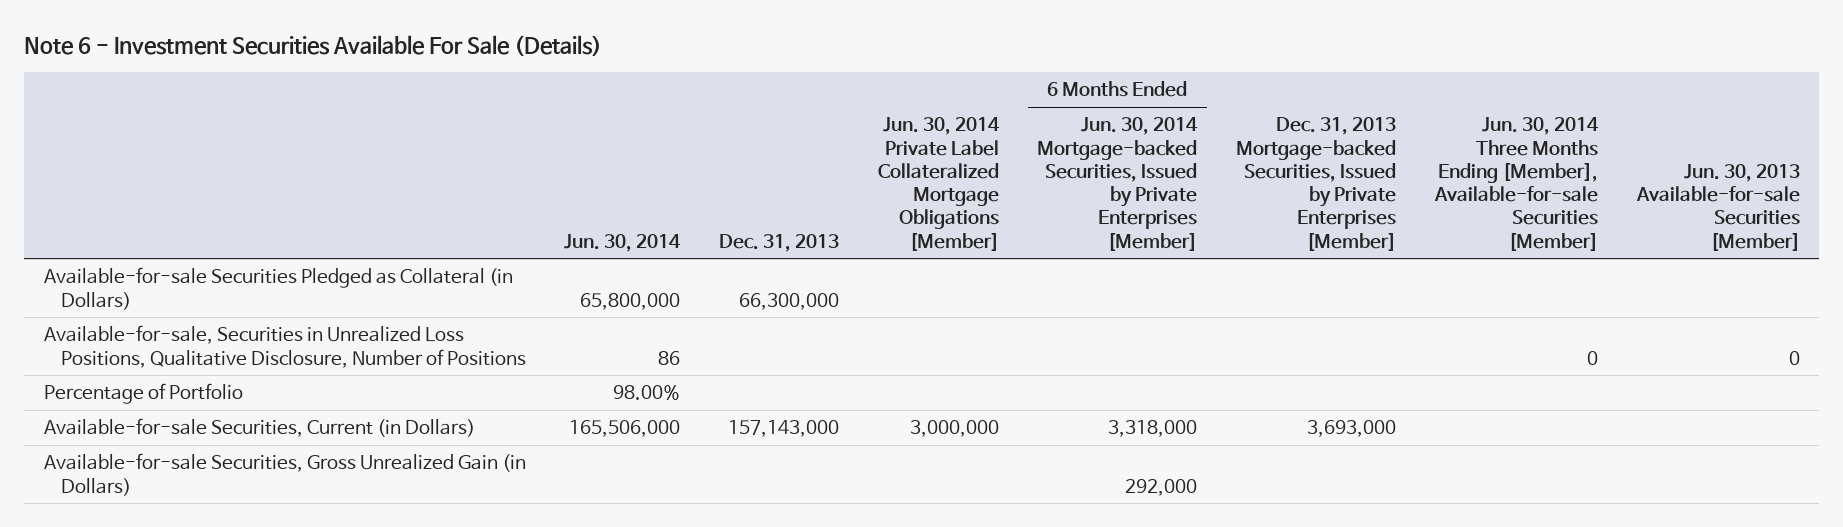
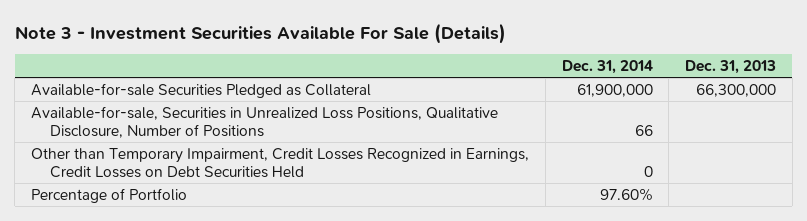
- Note 6 - Investment Securities Available For Sale (Details)
+ Note 3 - Investment Securities Available For Sale (Details)
- | Jun. 30, 2014 | Dec. 31, 2013 | Jun. 30, 2014 Private Label Collateralized Mortgage Obligations [Member] | 6 Months Ended Jun. 30, 2014 Mortgage-backed Securities, Issued by Private Enterprises [Member] | Dec. 31, 2013 Mortgage-backed Securities, Issued by Private Enterprises [Member] | Jun. 30, 2014 Three Months Ending [Member], Available-for-sale Securities [Member] | Jun. 30, 2013 Available-for-sale Securities [Member]
+ | Dec. 31, 2014 | Dec. 31, 2013
- Available-for-sale Securities Pledged as Collateral (in Dollars) | 65,800,000 | 66,300,000 | | | | |
+ Available-for-sale Securities Pledged as Collateral | 61,900,000 | 66,300,000
+ Other than Temporary Impairment, Credit Losses Recognized in Earnings, Credit Losses on Debt Securities Held | 0 |
- Available-for-sale Securities, Current (in Dollars) | 165,506,000 | 157,143,000 | 3,000,000 | 3,318,000 | 3,693,000 | |
- Available-for-sale Securities, Gross Unrealized Gain (in Dollars) | | | | 292,000 | | |

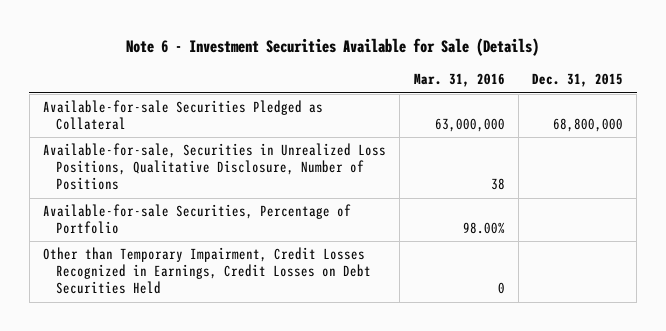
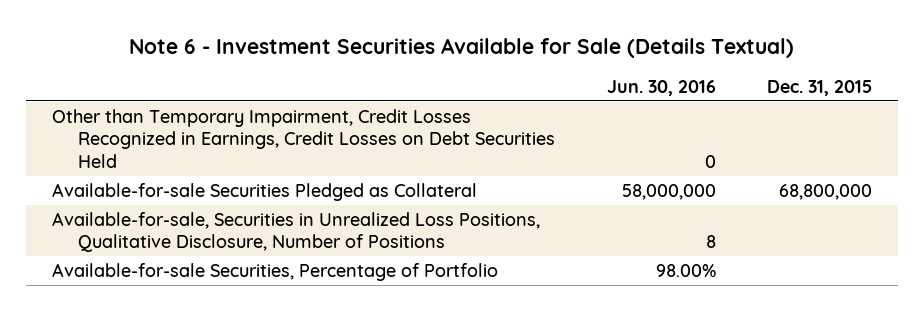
- Note 6 - Investment Securities Available for Sale (Details)
+ Note 6 - Investment Securities Available for Sale (Details Textual)
- | Mar. 31, 2016 | Dec. 31, 2015
+ | Jun. 30, 2016 | Dec. 31, 2015
moved up: Other than Temporary Impairment, Credit Losses Recognized in Earnings, Credit Losses on Debt Securities Held | 0 |

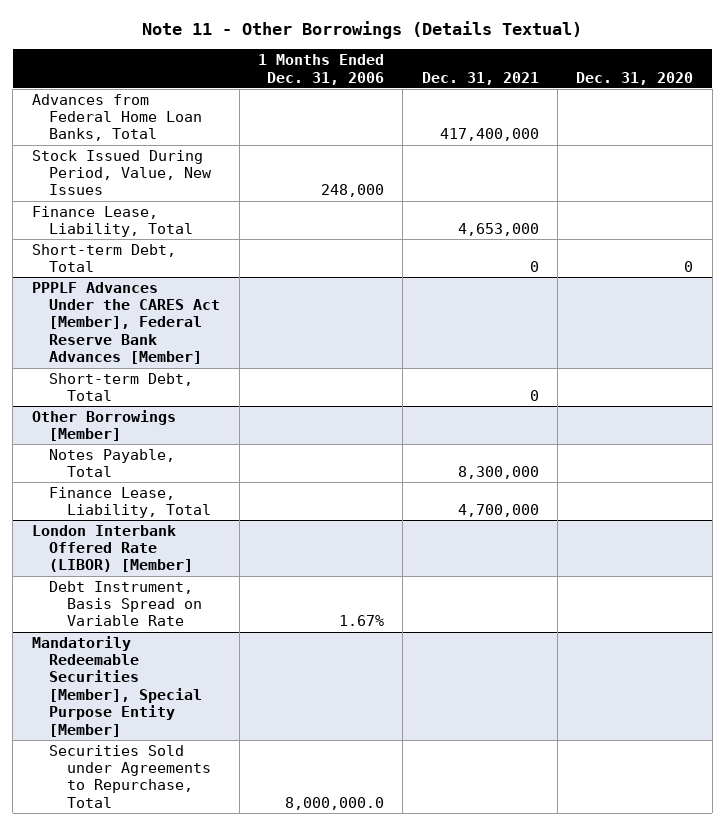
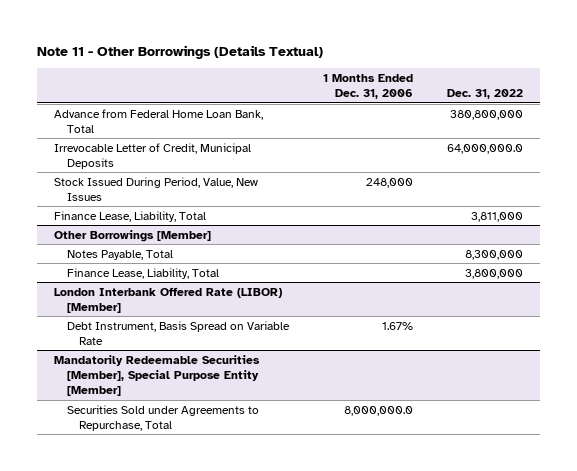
- | 1 Months Ended Dec. 31, 2006 | Dec. 31, 2021 | Dec. 31, 2020
+ | 1 Months Ended Dec. 31, 2006 | Dec. 31, 2022
- Advances from Federal Home Loan Banks, Total | | 417,400,000 |
+ Advance from Federal Home Loan Bank, Total | | 380,800,000
+ Irrevocable Letter of Credit, Municipal Deposits | | 64,000,000.0
- Short-term Debt, Total | | 0 | 0
- PPPLF Advances Under the CARES Act [Member], Federal Reserve Bank Advances [Member]
- Short-term Debt, Total | | 0 |

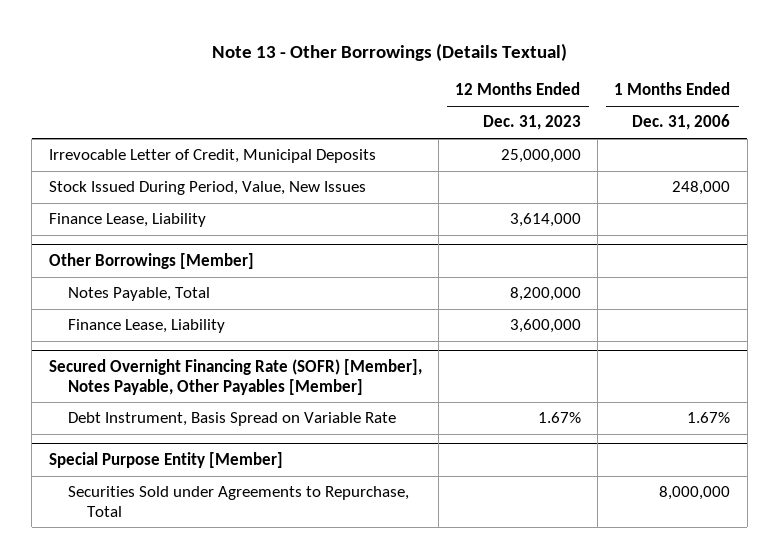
- Note 11 - Other Borrowings (Details Textual)
+ Note 13 - Other Borrowings (Details Textual)
- | 1 Months Ended Dec. 31, 2006 | Dec. 31, 2022
+ | 12 Months Ended Dec. 31, 2023 | 1 Months Ended Dec. 31, 2006
- Advance from Federal Home Loan Bank, Total | | 380,800,000
- Finance Lease, Liability, Total | | 3,811,000
+ Finance Lease, Liability | 3,614,000 |
@ Other Borrowings [Member]
- Finance Lease, Liability, Total | | 3,800,000
- London Interbank Offered Rate (LIBOR) [Member]
@ Other Borrowings [Member]
+ Finance Lease, Liability | 3,600,000 |
+ Secured Overnight Financing Rate (SOFR) [Member], Notes Payable, Other Payables [Member]
- Mandatorily Redeemable Securities [Member], Special Purpose Entity [Member]
- Securities Sold under Agreements to Repurchase, Total | 8,000,000.0 |
+ Special Purpose Entity [Member]
+ Securities Sold under Agreements to Repurchase, Total | | 8,000,000

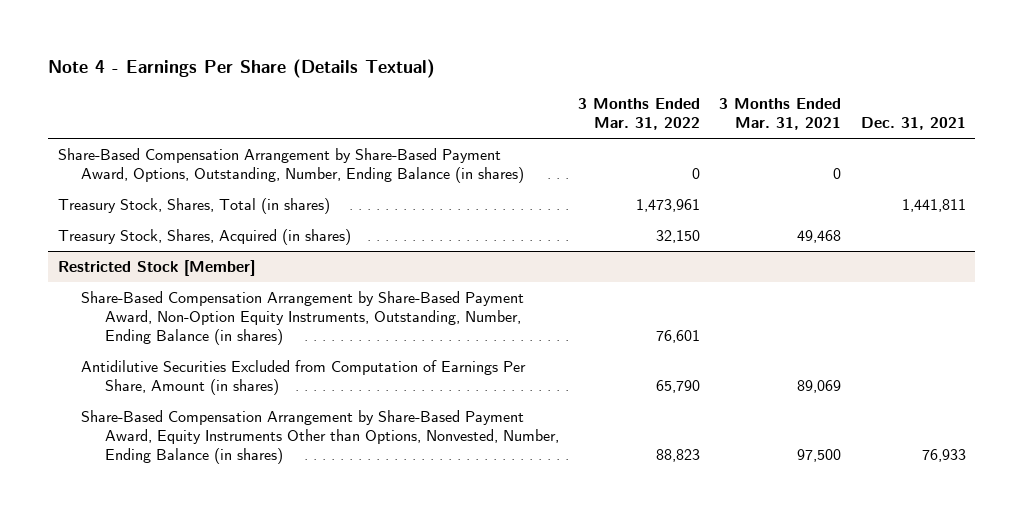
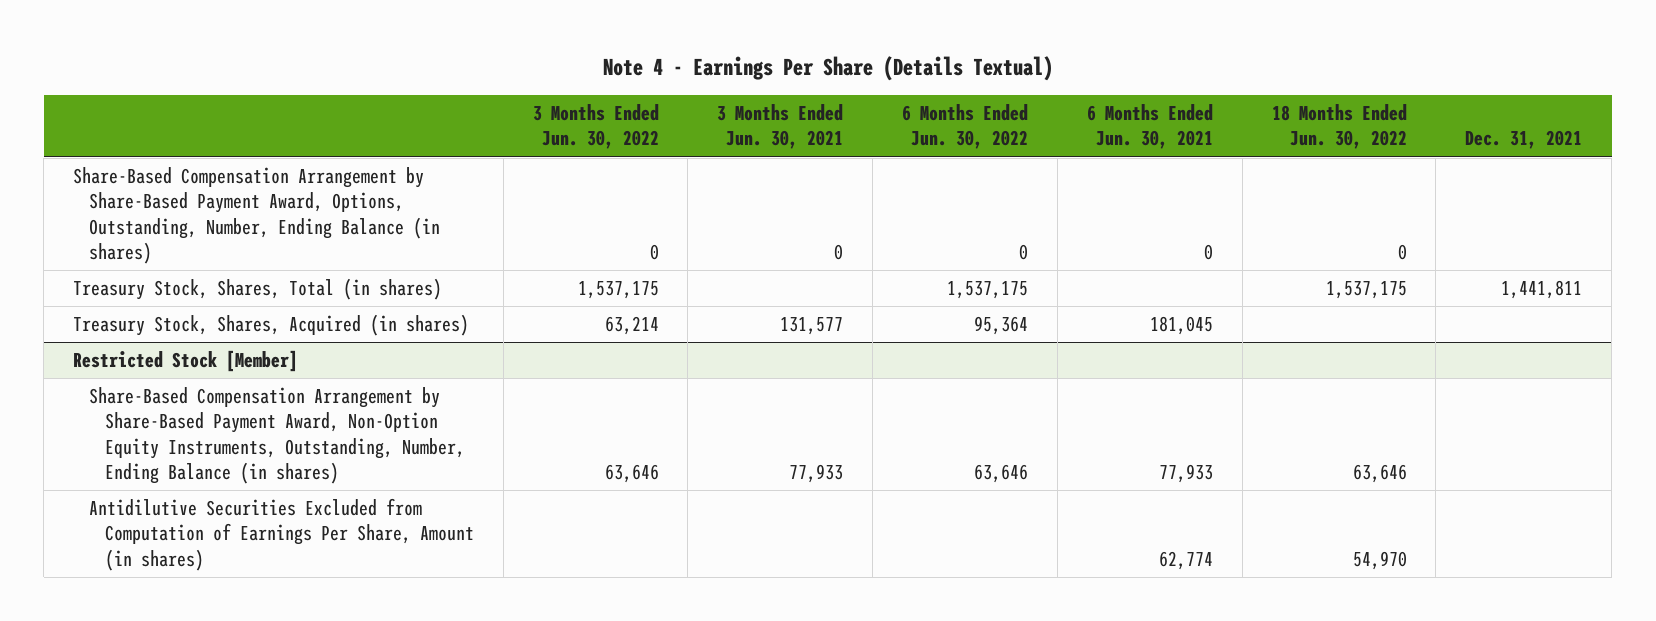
- | 3 Months Ended Mar. 31, 2022 | 3 Months Ended Mar. 31, 2021 | Dec. 31, 2021
+ | 3 Months Ended Jun. 30, 2022 | 3 Months Ended Jun. 30, 2021 | 6 Months Ended Jun. 30, 2022 | 6 Months Ended Jun. 30, 2021 | 18 Months Ended Jun. 30, 2022 | Dec. 31, 2021
@ Restricted Stock [Member]
- Share-Based Compensation Arrangement by Share-Based Payment Award, Equity Instruments Other than Options, Nonvested, Number, Ending Balance (in shares) | 88,823 | 97,500 | 76,933

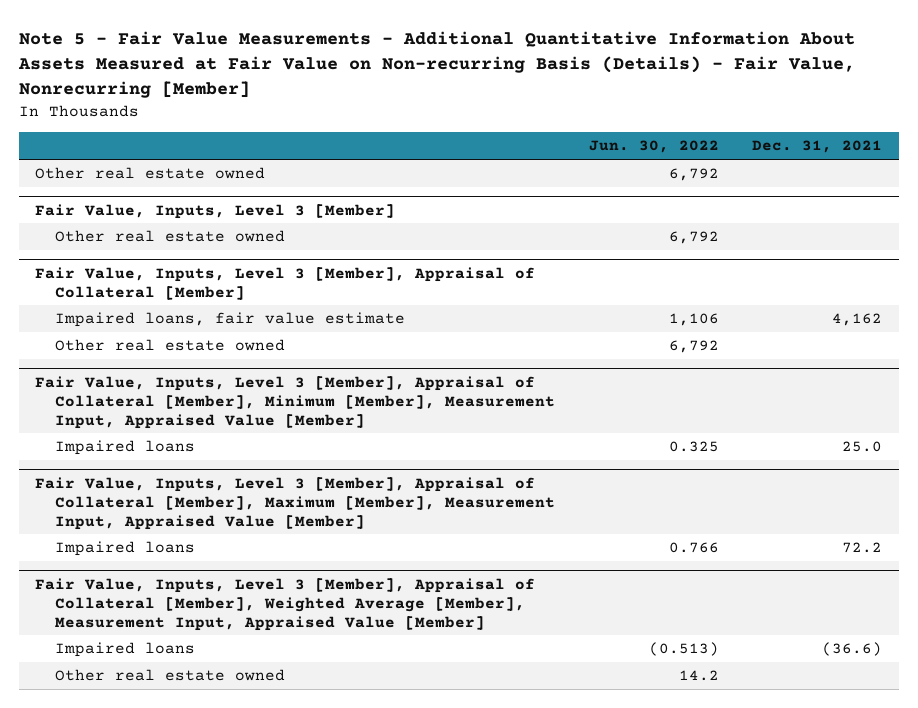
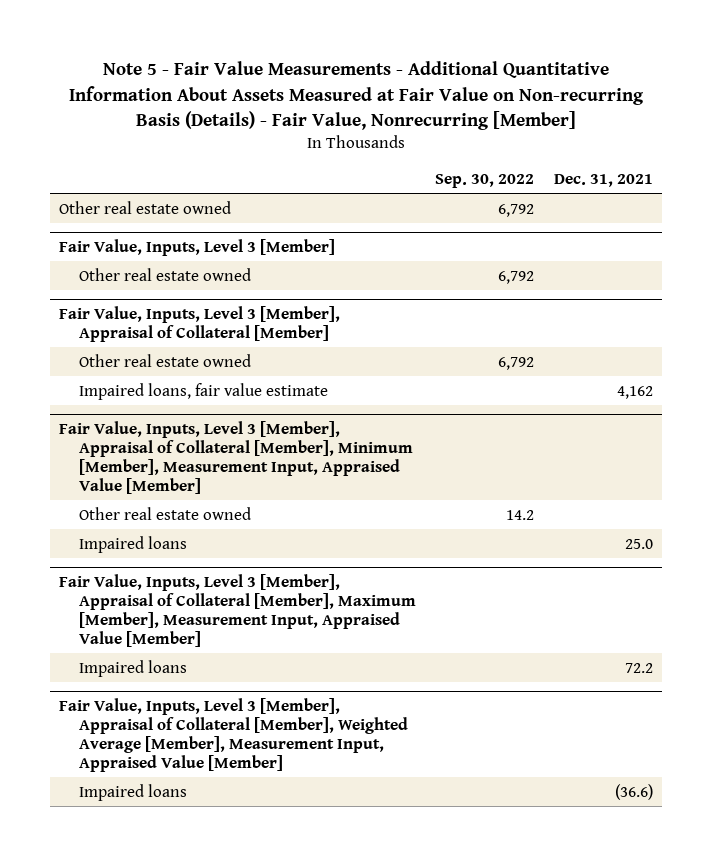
- | Jun. 30, 2022 | Dec. 31, 2021
+ | Sep. 30, 2022 | Dec. 31, 2021
@ Fair Value, Inputs, Level 3 [Member], Appraisal of Collateral [Member]
moved down: Impaired loans, fair value estimate | | 4,162
@ Fair Value, Inputs, Level 3 [Member], Appraisal of Collateral [Member], Minimum [Member], Measurement Input, Appraised Value [Member]
+ Other real estate owned | 14.2 |
@ Fair Value, Inputs, Level 3 [Member], Appraisal of Collateral [Member], Weighted Average [Member], Measurement Input, Appraised Value [Member]
- Other real estate owned | 14.2 |

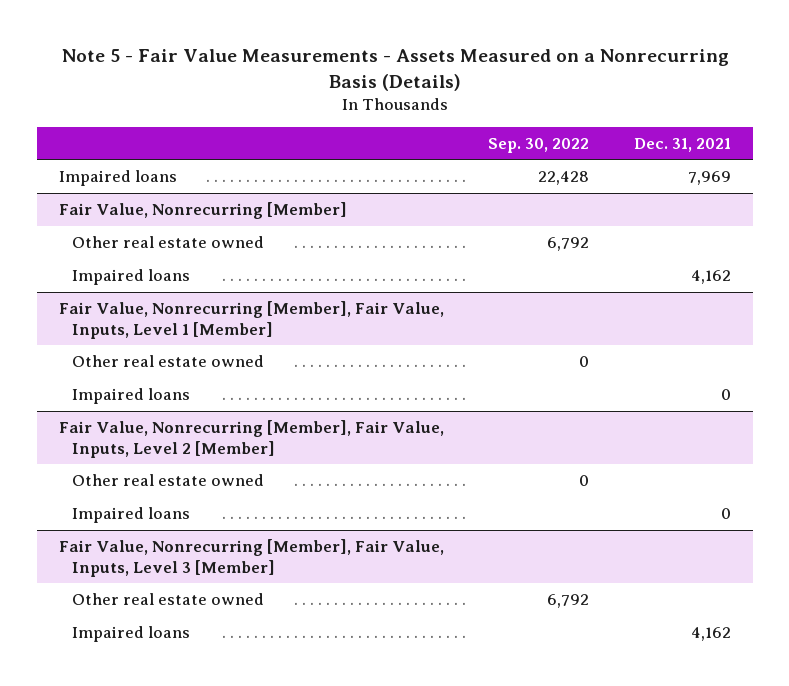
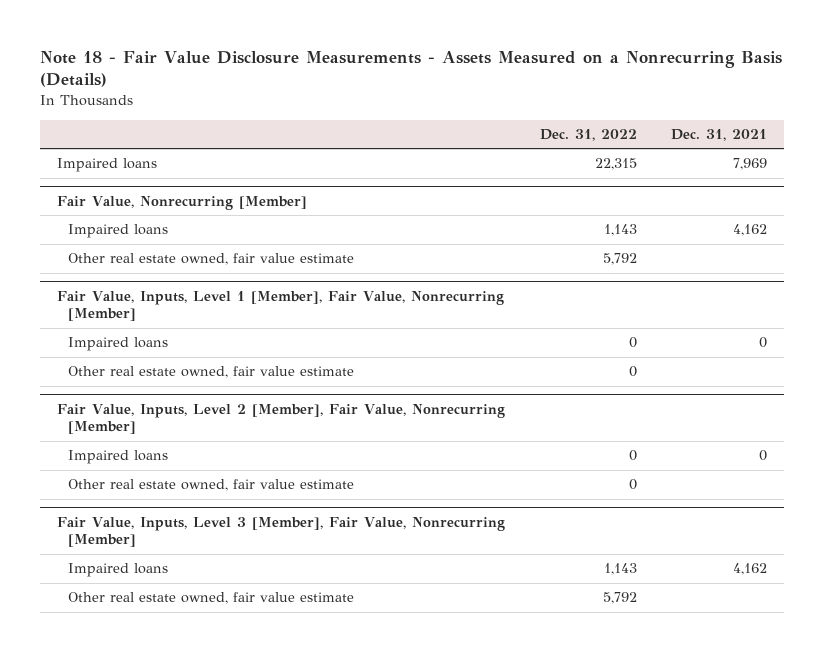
- Note 5 - Fair Value Measurements - Assets Measured on a Nonrecurring Basis (Details)
+ Note 18 - Fair Value Disclosure Measurements - Assets Measured on a Nonrecurring Basis (Details)
- | Sep. 30, 2022 | Dec. 31, 2021
+ | Dec. 31, 2022 | Dec. 31, 2021
@ Fair Value, Nonrecurring [Member]
- Other real estate owned | 6,792 |
- Fair Value, Nonrecurring [Member], Fair Value, Inputs, Level 1 [Member]
- Other real estate owned | 0 |
@ Fair Value, Nonrecurring [Member]
+ Other real estate owned, fair value estimate | 5,792 |
+ Fair Value, Inputs, Level 1 [Member], Fair Value, Nonrecurring [Member]
- Fair Value, Nonrecurring [Member], Fair Value, Inputs, Level 2 [Member]
- Other real estate owned | 0 |
+ Other real estate owned, fair value estimate | 0 |
+ Fair Value, Inputs, Level 2 [Member], Fair Value, Nonrecurring [Member]
- Fair Value, Nonrecurring [Member], Fair Value, Inputs, Level 3 [Member]
- Other real estate owned | 6,792 |
+ Other real estate owned, fair value estimate | 0 |
+ Fair Value, Inputs, Level 3 [Member], Fair Value, Nonrecurring [Member]
+ Other real estate owned, fair value estimate | 5,792 |

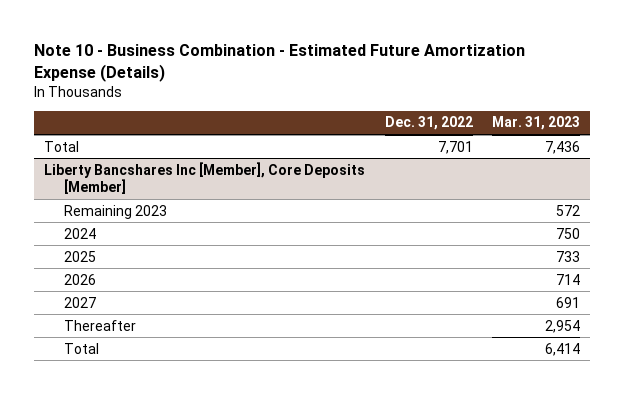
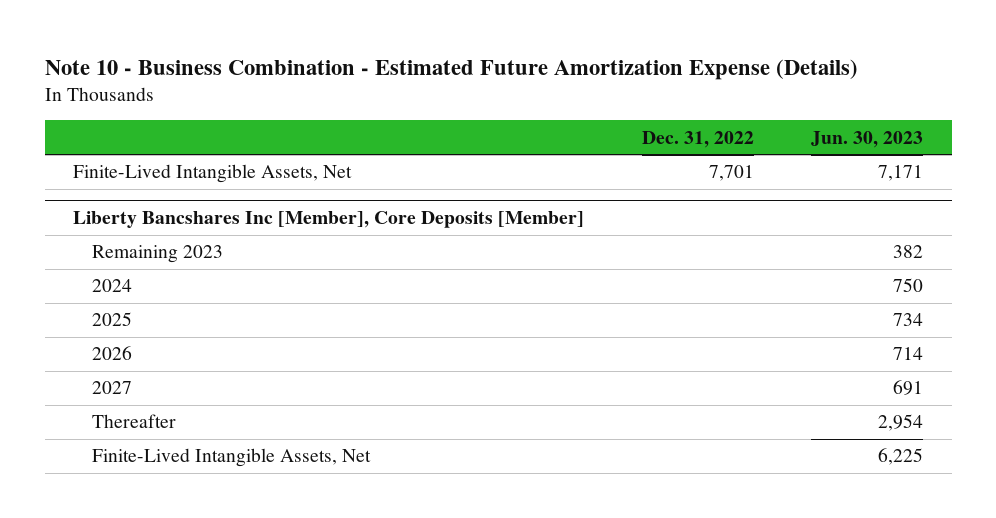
- | Dec. 31, 2022 | Mar. 31, 2023
+ | Dec. 31, 2022 | Jun. 30, 2023
- Total | 7,701 | 7,436
+ Finite-Lived Intangible Assets, Net | 7,701 | 7,171
@ Liberty Bancshares Inc [Member], Core Deposits [Member]
- Total | | 6,414
+ Finite-Lived Intangible Assets, Net | | 6,225

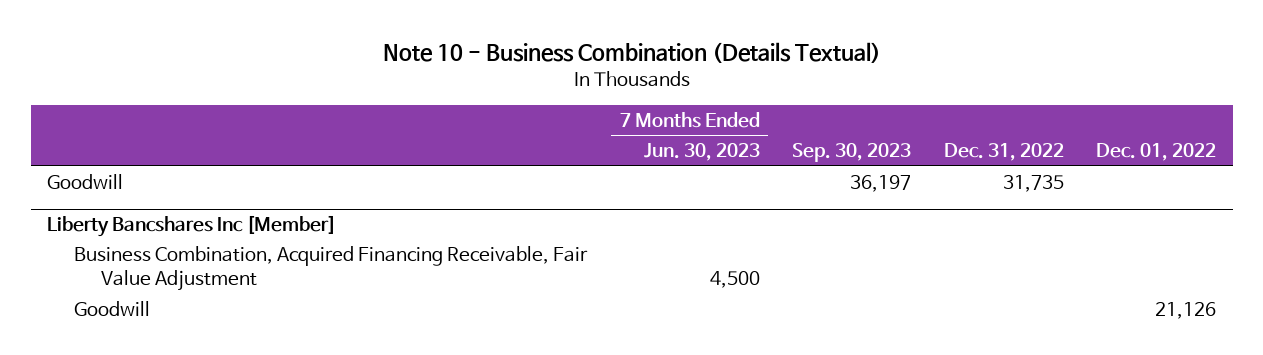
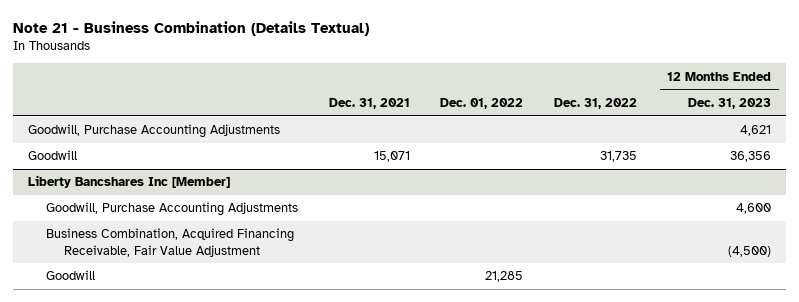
- Note 10 - Business Combination (Details Textual)
+ Note 21 - Business Combination (Details Textual)
- | 7 Months Ended Jun. 30, 2023 | Sep. 30, 2023 | Dec. 31, 2022 | Dec. 01, 2022
+ | Dec. 31, 2021 | Dec. 01, 2022 | Dec. 31, 2022 | 12 Months Ended Dec. 31, 2023
+ Goodwill, Purchase Accounting Adjustments | | | | 4,621
@ Liberty Bancshares Inc [Member]
+ Goodwill, Purchase Accounting Adjustments | | | | 4,600
- Goodwill | | | | 21,126
+ Goodwill | | 21,285 | |

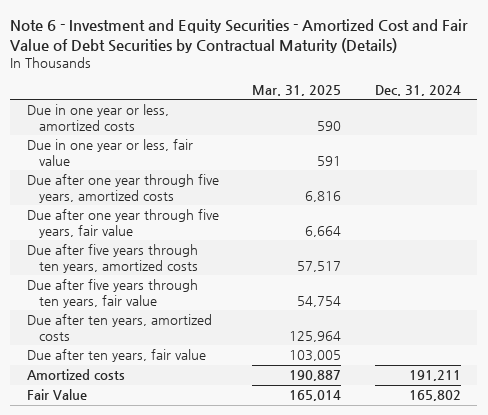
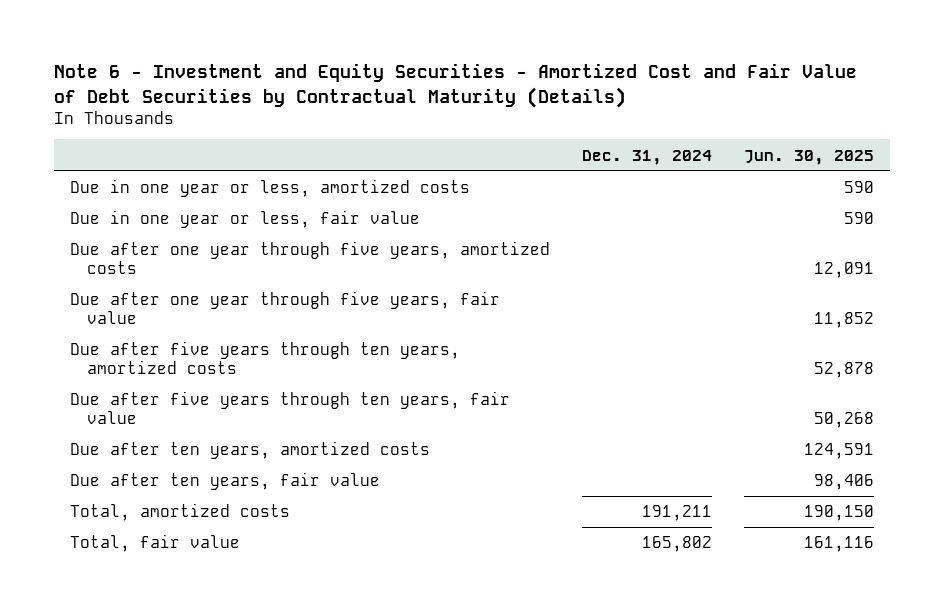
- | Mar. 31, 2025 | Dec. 31, 2024
+ | Dec. 31, 2024 | Jun. 30, 2025
- Amortized costs | 190,887 | 191,211
- Fair Value | 165,014 | 165,802
+ Total, amortized costs | 191,211 | 190,150
+ Total, fair value | 165,802 | 161,116

